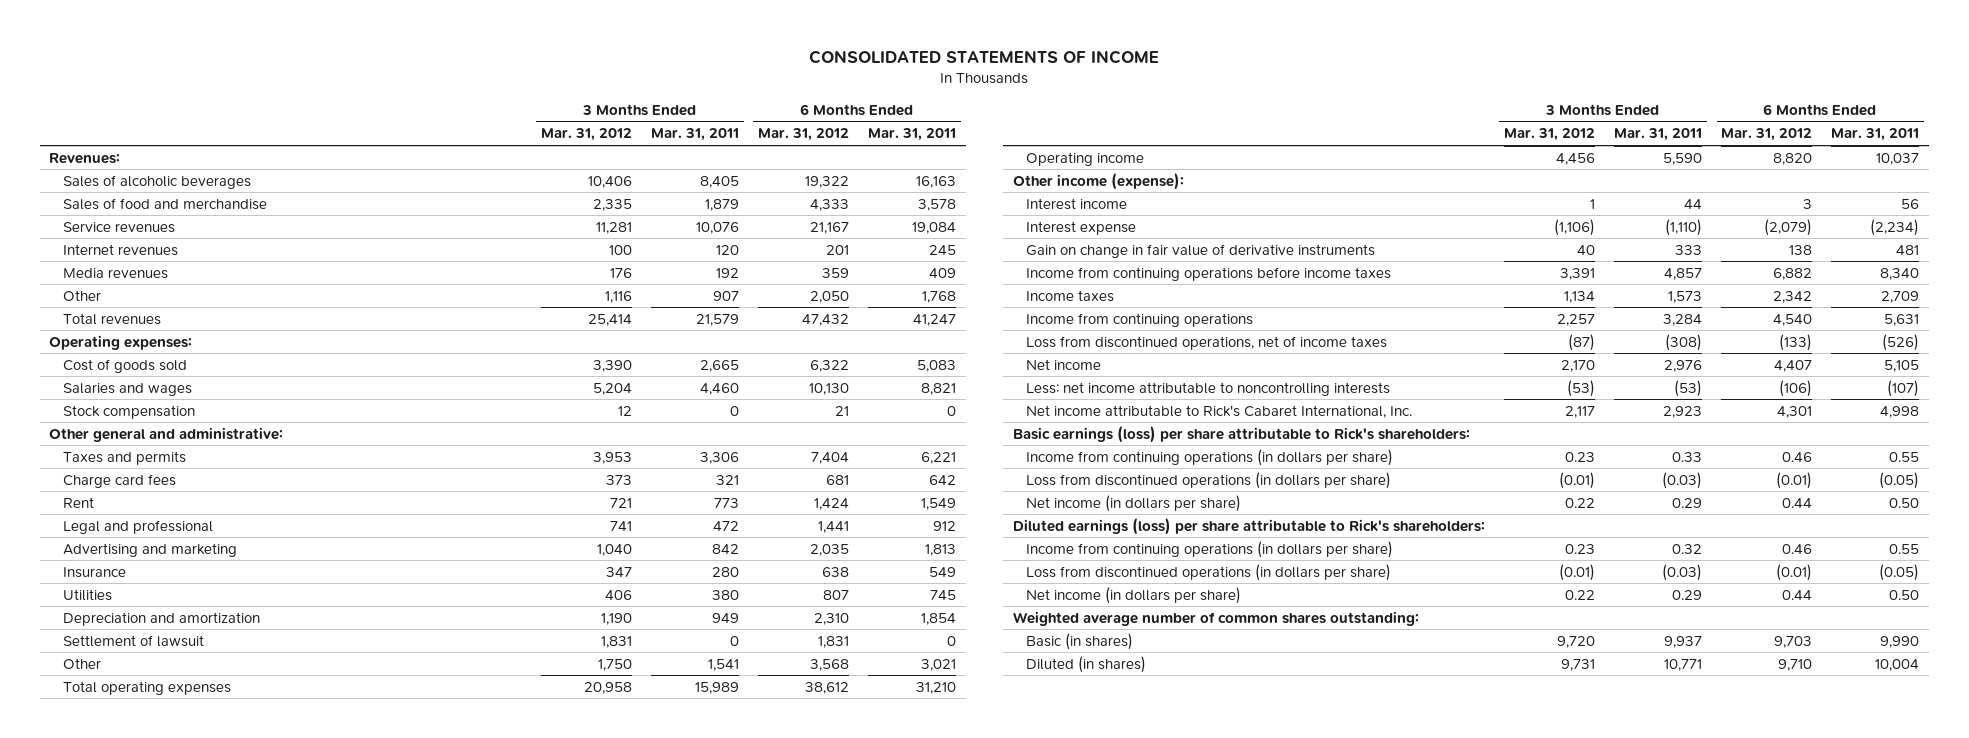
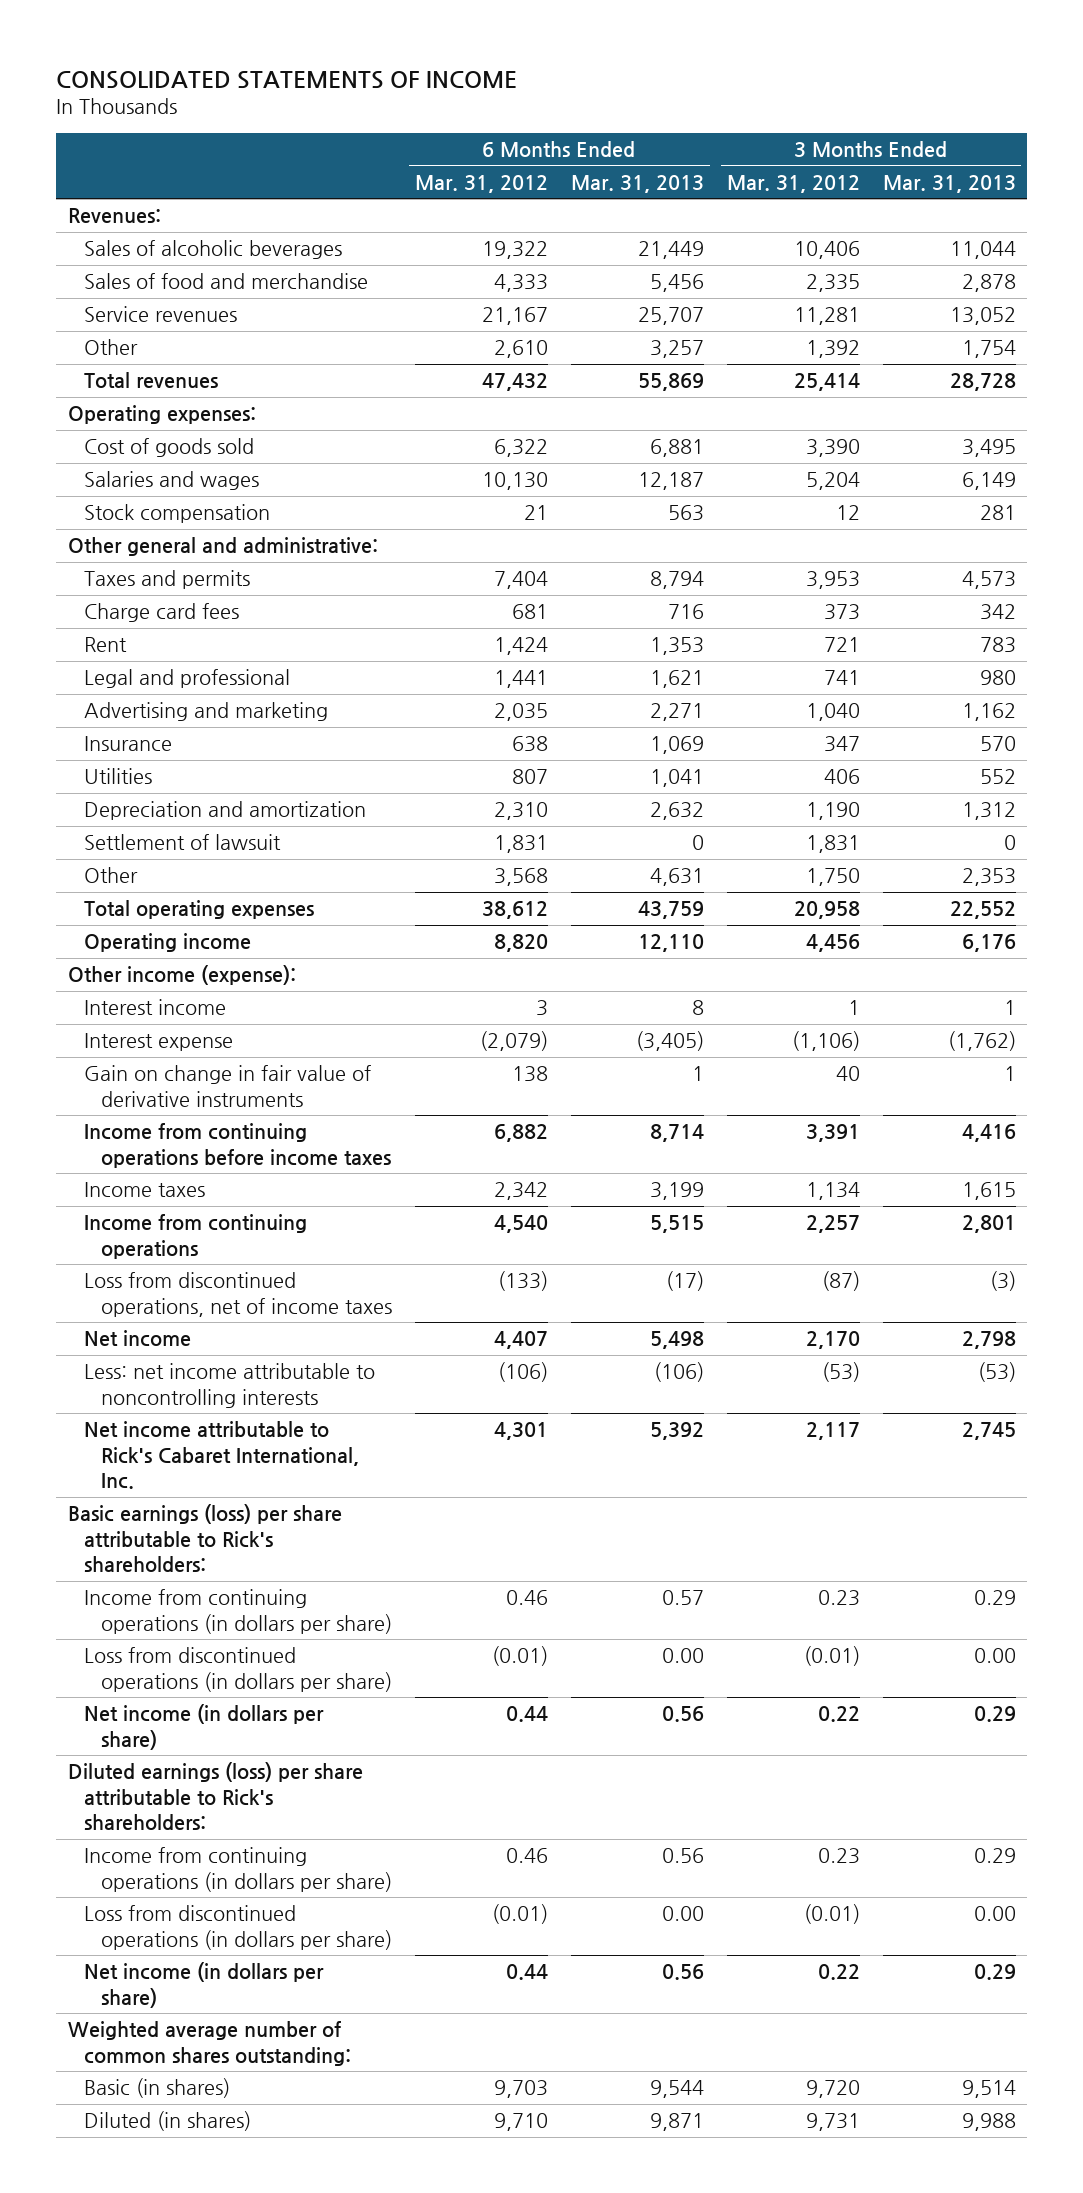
- | 3 Months Ended Mar. 31, 2012 | 3 Months Ended Mar. 31, 2011 | 6 Months Ended Mar. 31, 2012 | 6 Months Ended Mar. 31, 2011
+ | 6 Months Ended Mar. 31, 2012 | 6 Months Ended Mar. 31, 2013 | 3 Months Ended Mar. 31, 2012 | 3 Months Ended Mar. 31, 2013
- Internet revenues | 100 | 120 | 201 | 245
- Media revenues | 176 | 192 | 359 | 409
- Other | 1,116 | 907 | 2,050 | 1,768
+ Other | 2,610 | 3,257 | 1,392 | 1,754

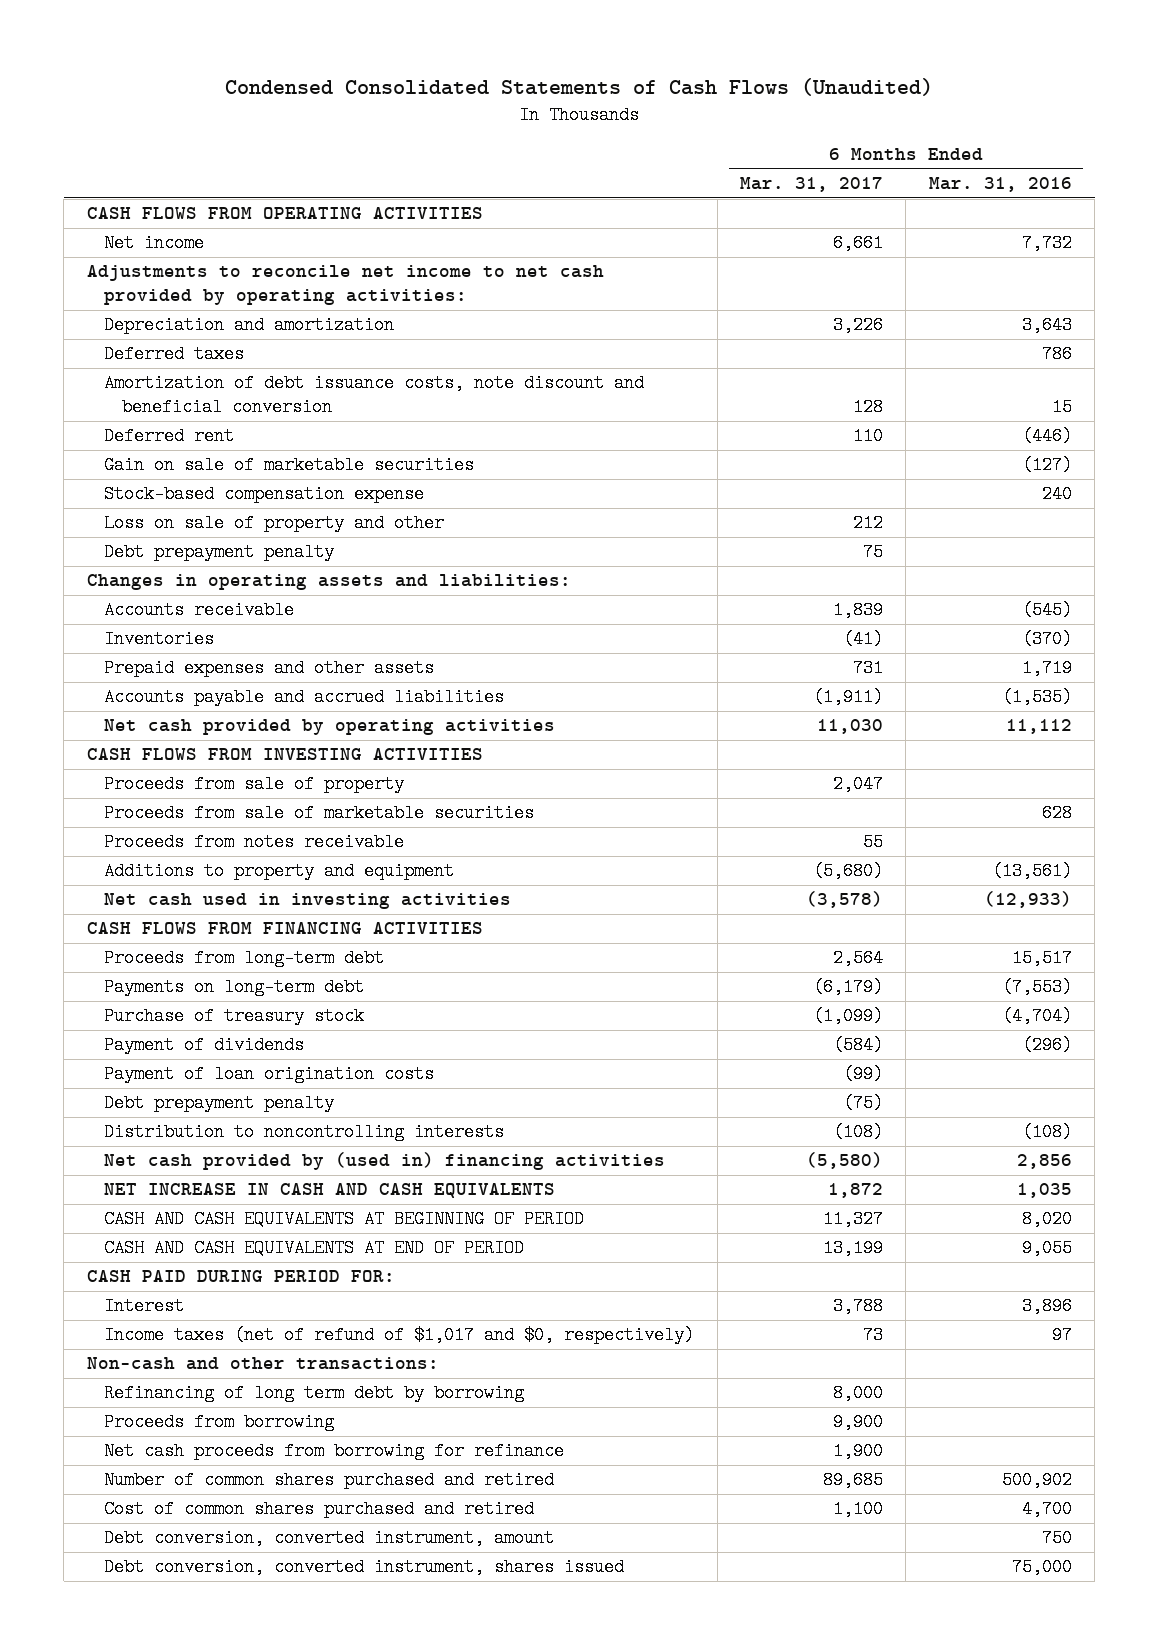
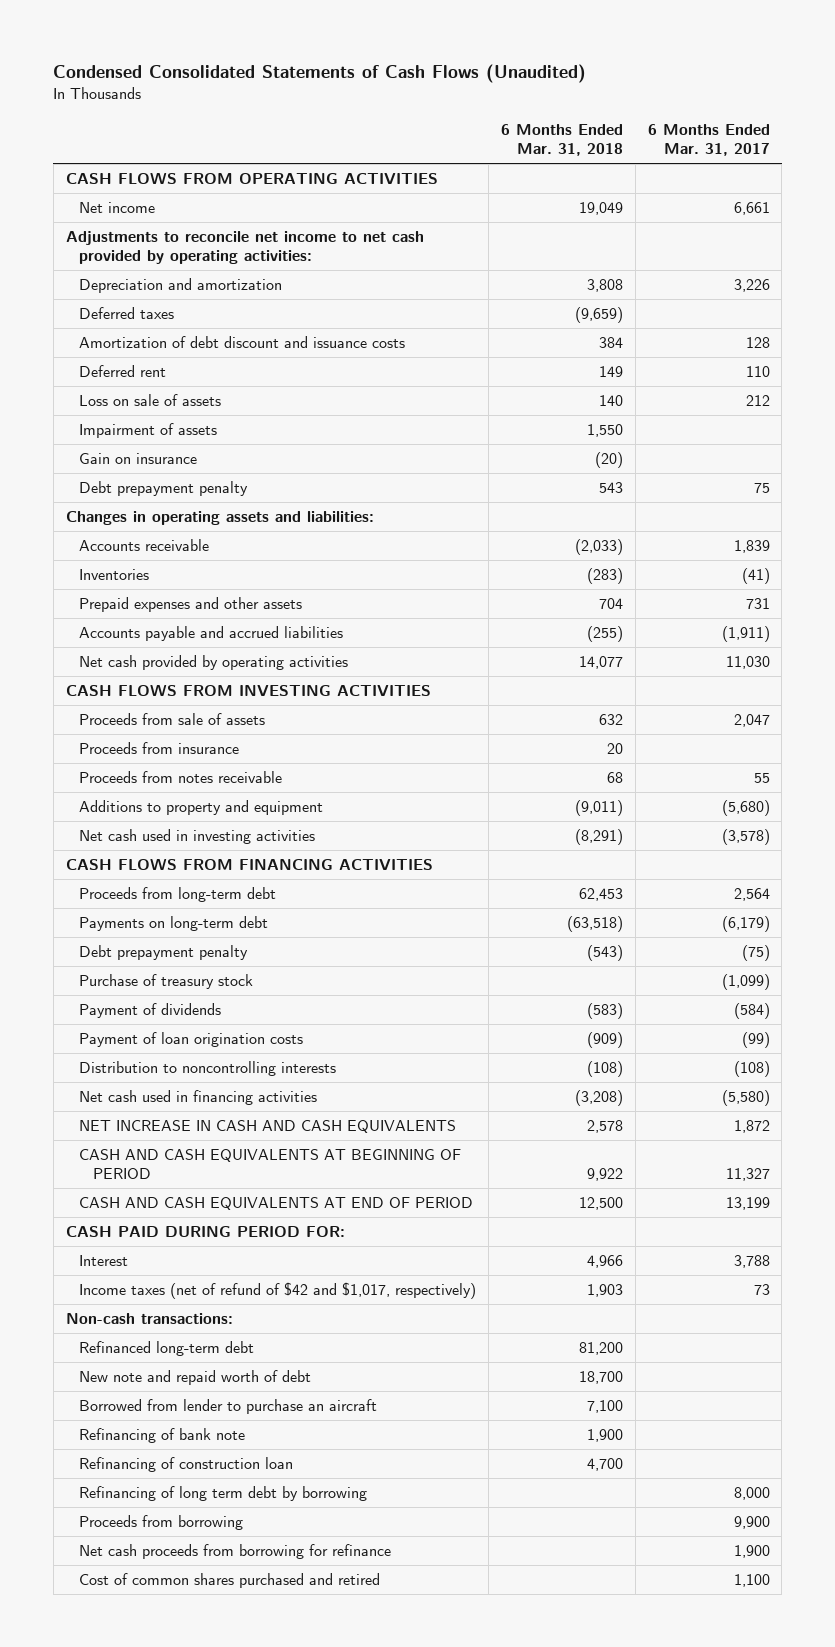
- | 6 Months Ended Mar. 31, 2017 | 6 Months Ended Mar. 31, 2016
+ | 6 Months Ended Mar. 31, 2018 | 6 Months Ended Mar. 31, 2017
- Amortization of debt issuance costs, note discount and beneficial conversion | 128 | 15
+ Amortization of debt discount and issuance costs | 384 | 128
- Gain on sale of marketable securities | | (127)
- Stock-based compensation expense | | 240
- Loss on sale of property and other | 212 |
+ Loss on sale of assets | 140 | 212
+ Impairment of assets | 1,550 |
+ Gain on insurance | (20) |
- Proceeds from sale of property | 2,047 |
- Proceeds from sale of marketable securities | | 628
+ Proceeds from sale of assets | 632 | 2,047
+ Proceeds from insurance | 20 |
moved up: Debt prepayment penalty | (543) | (75)
- Net cash provided by (used in) financing activities | (5,580) | 2,856
+ Net cash used in financing activities | (3,208) | (5,580)
- Income taxes (net of refund of $1,017 and $0, respectively) | 73 | 97
- Non-cash and other transactions:
+ Income taxes (net of refund of $42 and $1,017, respectively) | 1,903 | 73
+ Non-cash transactions:
+ Refinanced long-term debt | 81,200 |
+ New note and repaid worth of debt | 18,700 |
+ Borrowed from lender to purchase an aircraft | 7,100 |
+ Refinancing of bank note | 1,900 |
+ Refinancing of construction loan | 4,700 |
- Number of common shares purchased and retired | 89,685 | 500,902
- Debt conversion, converted instrument, amount | | 750
- Debt conversion, converted instrument, shares issued | | 75,000

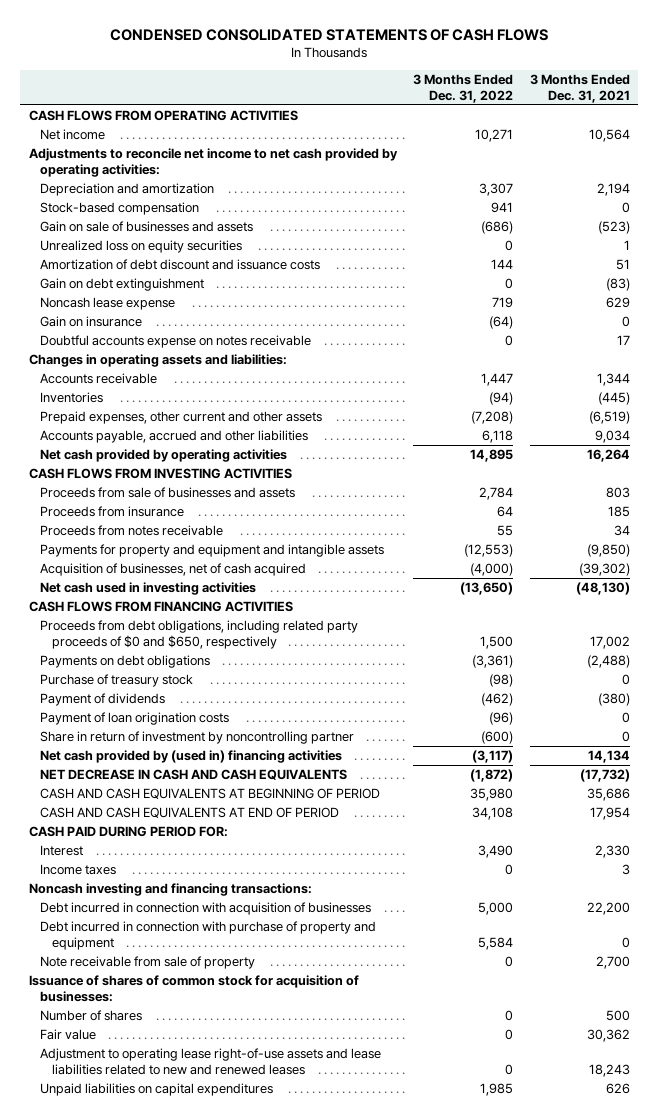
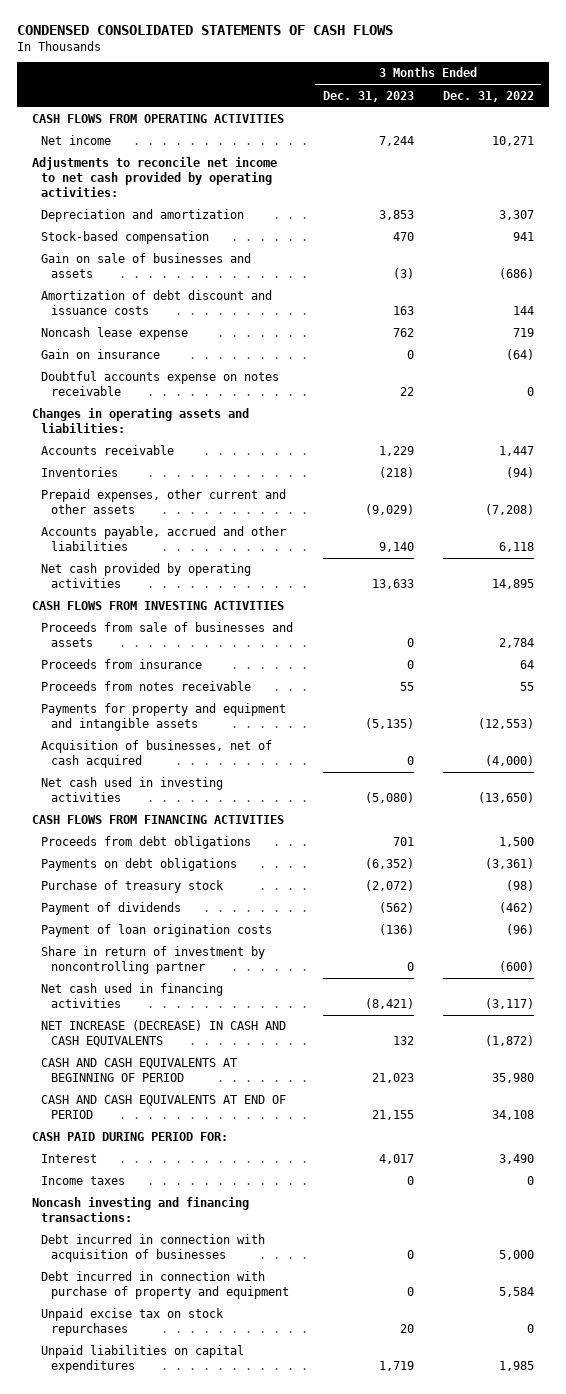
- | 3 Months Ended Dec. 31, 2022 | 3 Months Ended Dec. 31, 2021
+ | 3 Months Ended Dec. 31, 2023 | 3 Months Ended Dec. 31, 2022
- Unrealized loss on equity securities | 0 | 1
- Gain on debt extinguishment | 0 | (83)
- Proceeds from debt obligations, including related party proceeds of $0 and $650, respectively | 1,500 | 17,002
+ Proceeds from debt obligations | 701 | 1,500
- Net cash provided by (used in) financing activities | (3,117) | 14,134
- NET DECREASE IN CASH AND CASH EQUIVALENTS | (1,872) | (17,732)
+ Net cash used in financing activities | (8,421) | (3,117)
+ NET INCREASE (DECREASE) IN CASH AND CASH EQUIVALENTS | 132 | (1,872)
- Note receivable from sale of property | 0 | 2,700
- Issuance of shares of common stock for acquisition of businesses:
- Number of shares | 0 | 500
- Fair value | 0 | 30,362
- Adjustment to operating lease right-of-use assets and lease liabilities related to new and renewed leases | 0 | 18,243
+ Unpaid excise tax on stock repurchases | 20 | 0

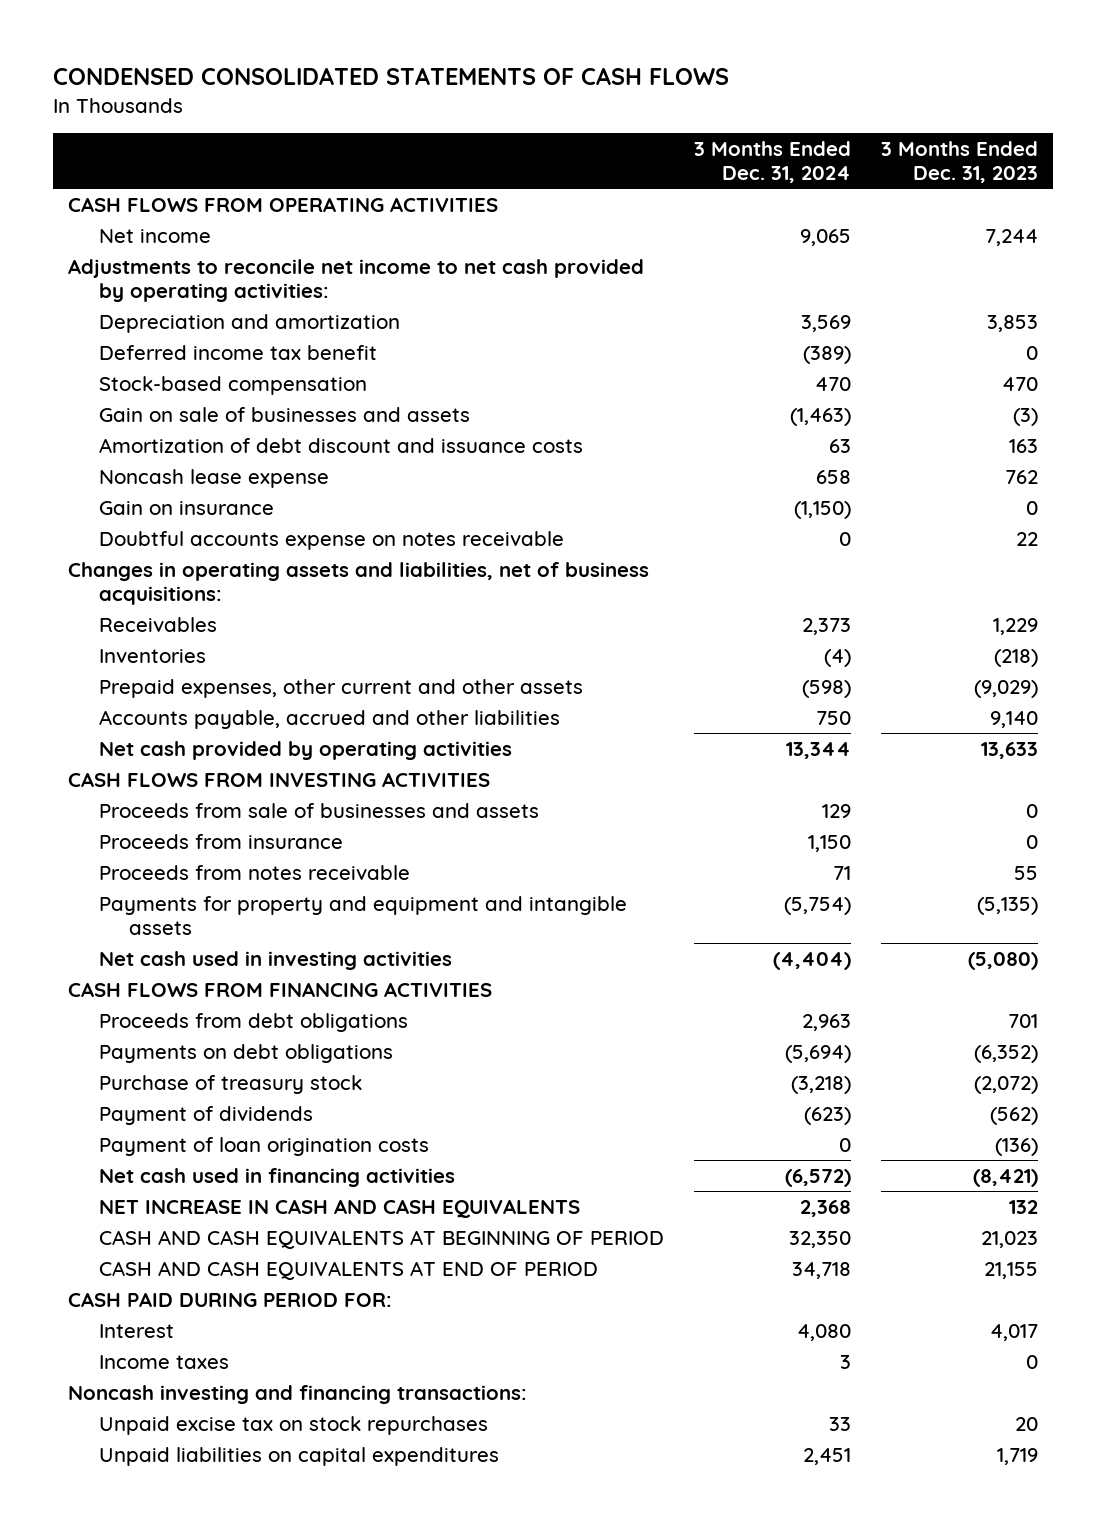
- | 3 Months Ended Dec. 31, 2023 | 3 Months Ended Dec. 31, 2022
+ | 3 Months Ended Dec. 31, 2024 | 3 Months Ended Dec. 31, 2023
+ Deferred income tax benefit | (389) | 0
- Changes in operating assets and liabilities:
- Accounts receivable | 1,229 | 1,447
+ Changes in operating assets and liabilities, net of business acquisitions:
+ Receivables | 2,373 | 1,229
- Acquisition of businesses, net of cash acquired | 0 | (4,000)
- Share in return of investment by noncontrolling partner | 0 | (600)
- NET INCREASE (DECREASE) IN CASH AND CASH EQUIVALENTS | 132 | (1,872)
+ NET INCREASE IN CASH AND CASH EQUIVALENTS | 2,368 | 132
- Debt incurred in connection with acquisition of businesses | 0 | 5,000
- Debt incurred in connection with purchase of property and equipment | 0 | 5,584

